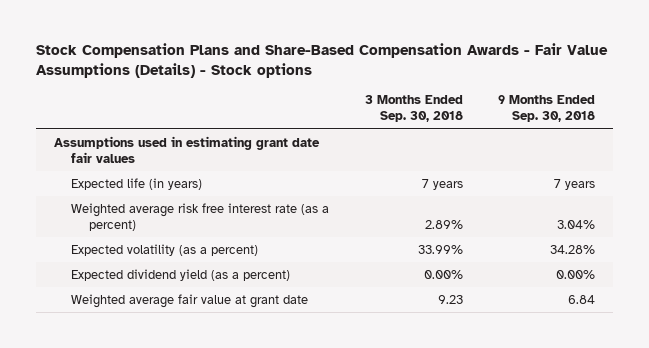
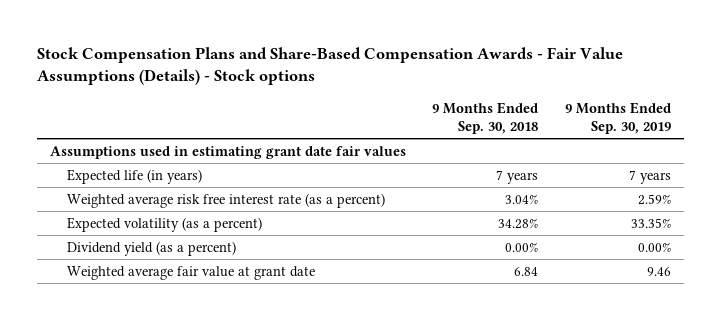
- | 3 Months Ended Sep. 30, 2018 | 9 Months Ended Sep. 30, 2018
+ | 9 Months Ended Sep. 30, 2018 | 9 Months Ended Sep. 30, 2019
- Expected dividend yield (as a percent) | 0.00% | 0.00%
+ Dividend yield (as a percent) | 0.00% | 0.00%

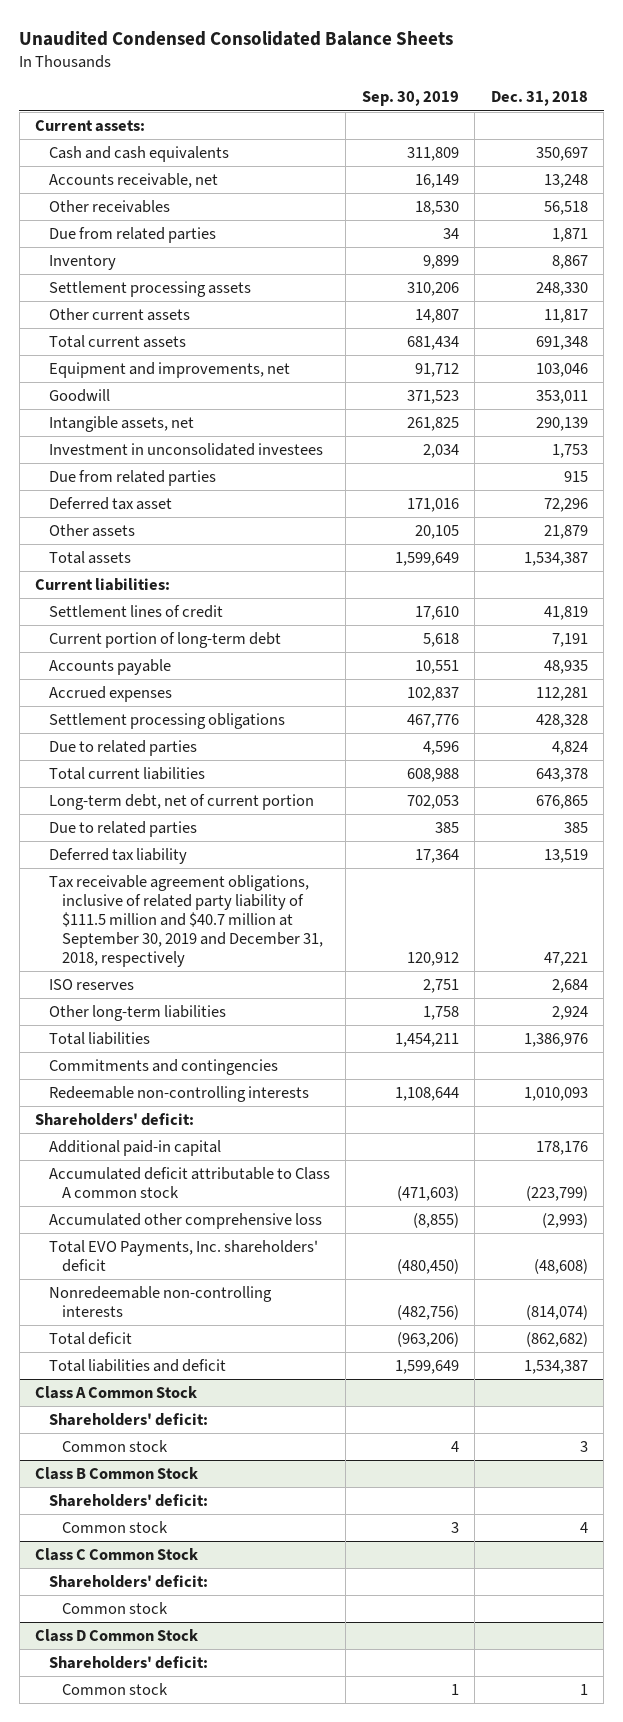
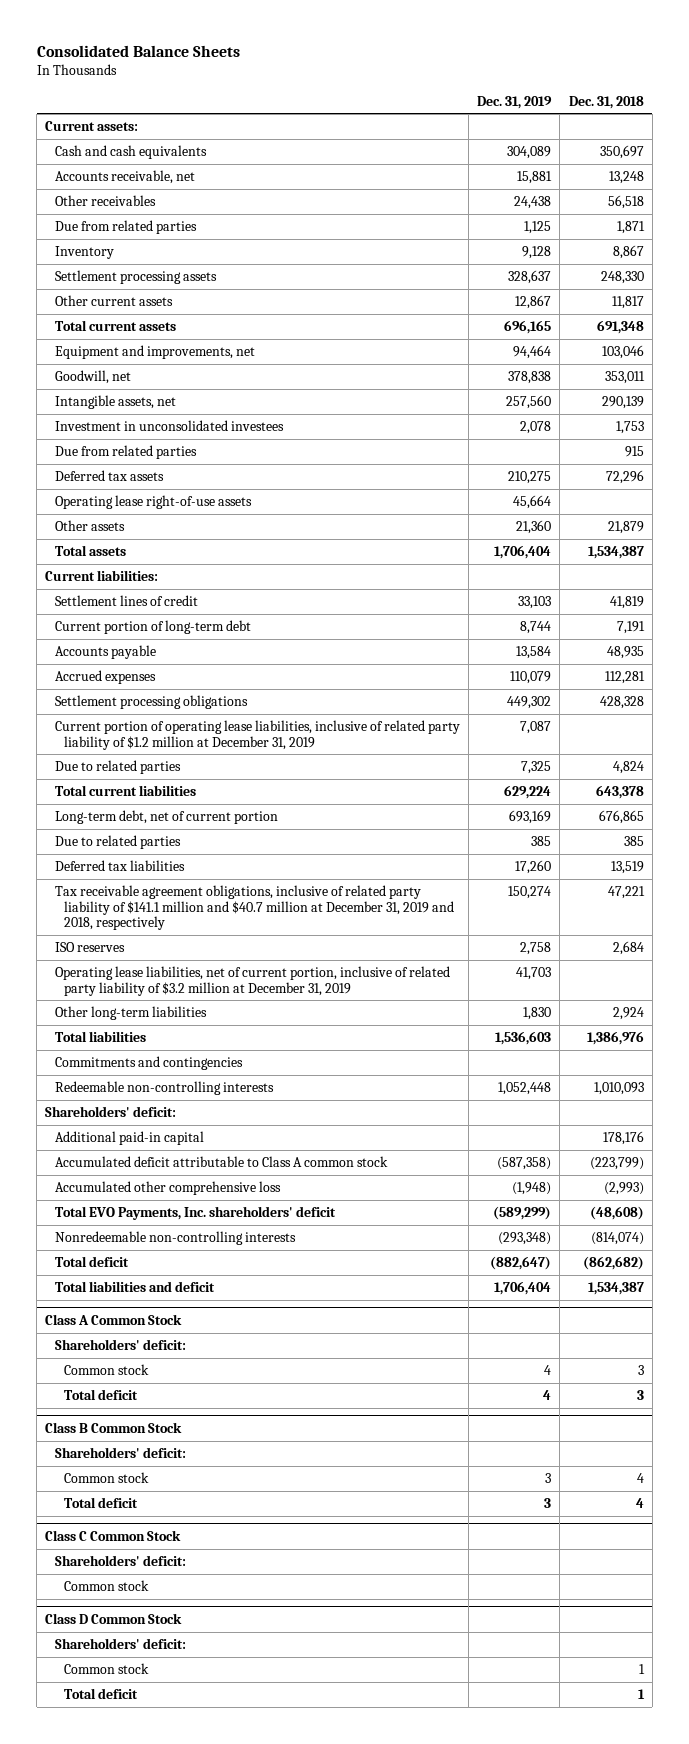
- Unaudited Condensed Consolidated Balance Sheets
+ Consolidated Balance Sheets
- | Sep. 30, 2019 | Dec. 31, 2018
+ | Dec. 31, 2019 | Dec. 31, 2018
- Goodwill | 371,523 | 353,011
+ Goodwill, net | 378,838 | 353,011
- Deferred tax asset | 171,016 | 72,296
+ Deferred tax assets | 210,275 | 72,296
+ Operating lease right-of-use assets | 45,664 |
+ Current portion of operating lease liabilities, inclusive of related party liability of $1.2 million at December 31, 2019 | 7,087 |
- Deferred tax liability | 17,364 | 13,519
- Tax receivable agreement obligations, inclusive of related party liability of $111.5 million and $40.7 million at September 30, 2019 and December 31, 2018, respectively | 120,912 | 47,221
+ Deferred tax liabilities | 17,260 | 13,519
+ Tax receivable agreement obligations, inclusive of related party liability of $141.1 million and $40.7 million at December 31, 2019 and 2018, respectively | 150,274 | 47,221
+ Operating lease liabilities, net of current portion, inclusive of related party liability of $3.2 million at December 31, 2019 | 41,703 |
@ Class A Common Stock
+ Total deficit | 4 | 3
@ Class B Common Stock
+ Total deficit | 3 | 4
@ Class D Common Stock
+ Total deficit | | 1

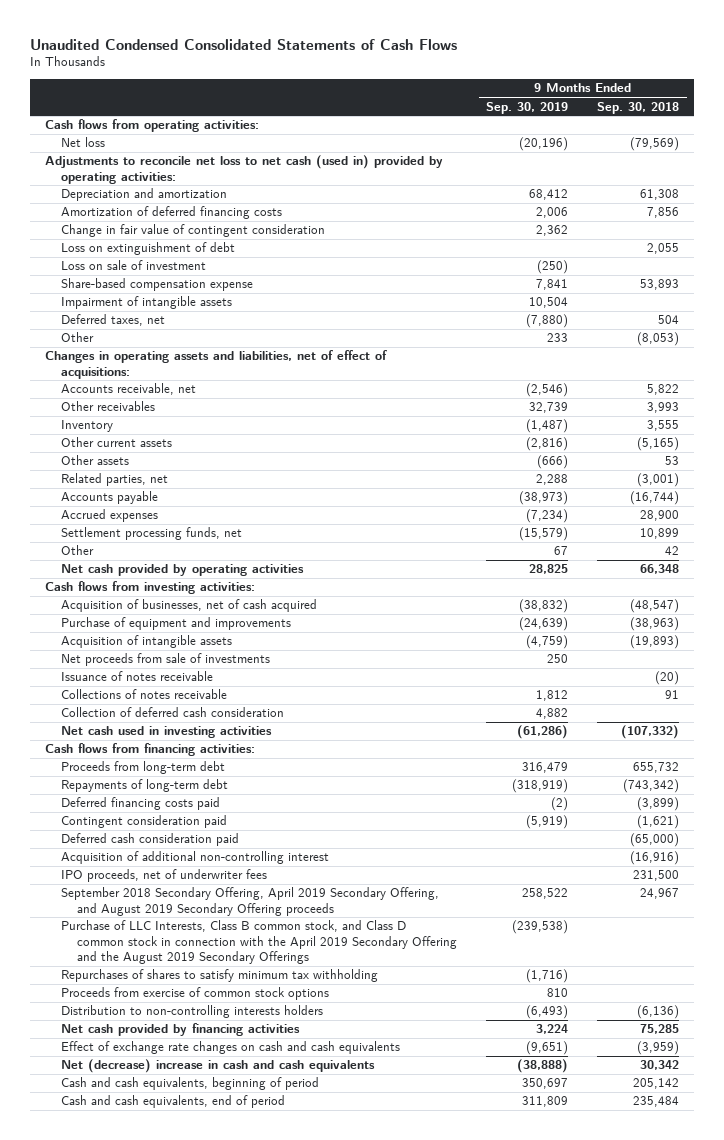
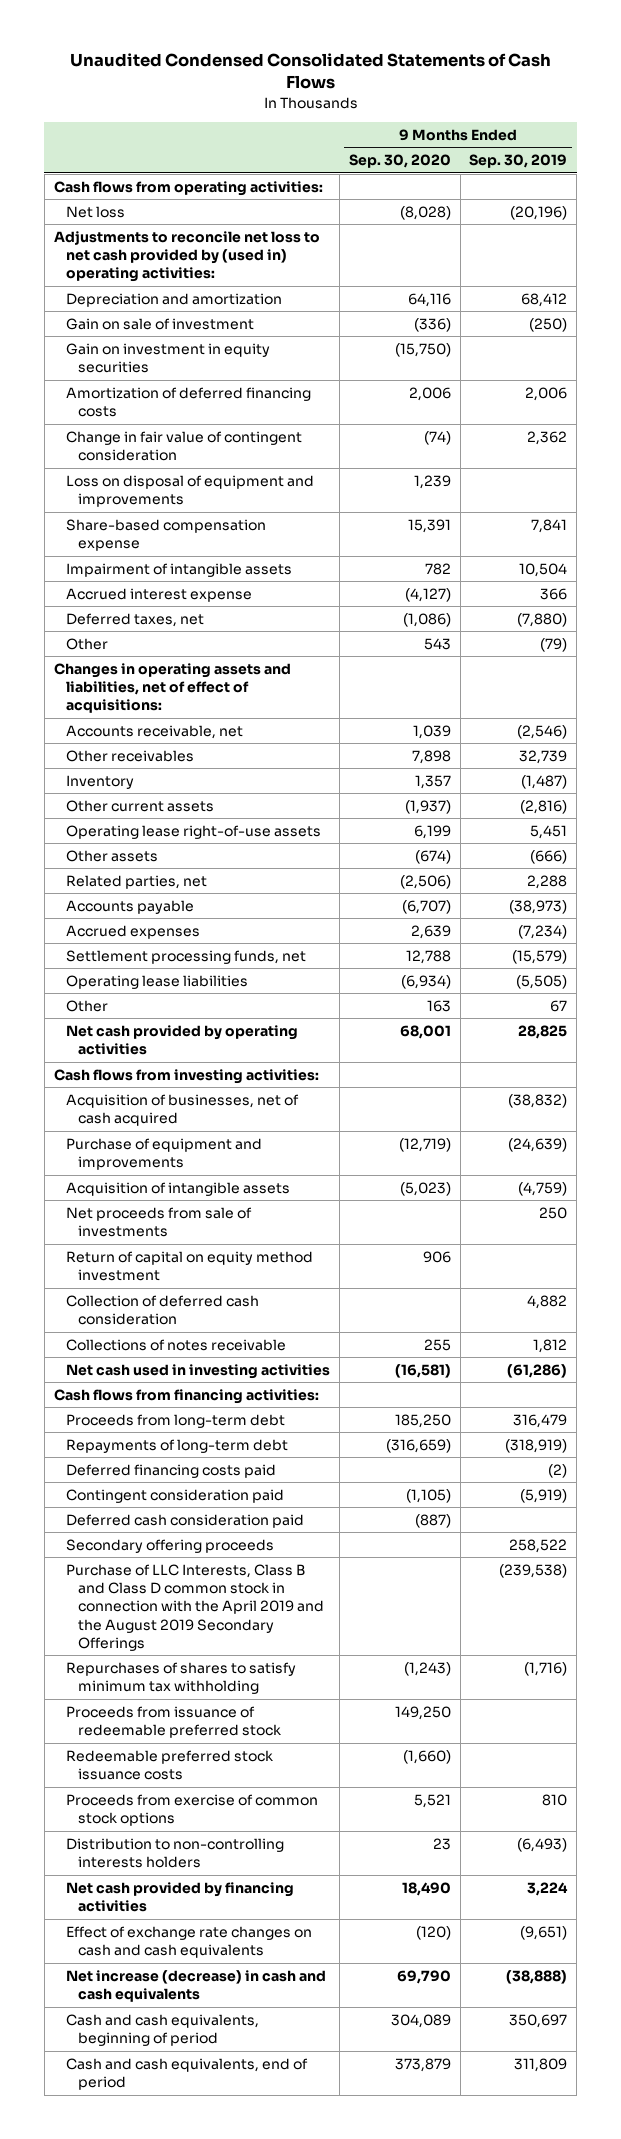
- | 9 Months Ended Sep. 30, 2019 | 9 Months Ended Sep. 30, 2018
+ | 9 Months Ended Sep. 30, 2020 | 9 Months Ended Sep. 30, 2019
- Adjustments to reconcile net loss to net cash (used in) provided by operating activities:
+ Adjustments to reconcile net loss to net cash provided by (used in) operating activities:
+ Gain on sale of investment | (336) | (250)
+ Gain on investment in equity securities | (15,750) |
- Loss on extinguishment of debt | | 2,055
- Loss on sale of investment | (250) |
+ Loss on disposal of equipment and improvements | 1,239 |
+ Accrued interest expense | (4,127) | 366
- Other | 233 | (8,053)
+ Other | 543 | (79)
+ Operating lease right-of-use assets | 6,199 | 5,451
+ Operating lease liabilities | (6,934) | (5,505)
- Issuance of notes receivable | | (20)
+ Return of capital on equity method investment | 906 |
moved down: Collections of notes receivable | 255 | 1,812
- Acquisition of additional non-controlling interest | | (16,916)
- IPO proceeds, net of underwriter fees | | 231,500
- September 2018 Secondary Offering, April 2019 Secondary Offering, and August 2019 Secondary Offering proceeds | 258,522 | 24,967
- Purchase of LLC Interests, Class B common stock, and Class D common stock in connection with the April 2019 Secondary Offering and the August 2019 Secondary Offerings | (239,538) |
+ Secondary offering proceeds | | 258,522
+ Purchase of LLC Interests, Class B and Class D common stock in connection with the April 2019 and the August 2019 Secondary Offerings | | (239,538)
+ Proceeds from issuance of redeemable preferred stock | 149,250 |
+ Redeemable preferred stock issuance costs | (1,660) |
- Net (decrease) increase in cash and cash equivalents | (38,888) | 30,342
+ Net increase (decrease) in cash and cash equivalents | 69,790 | (38,888)

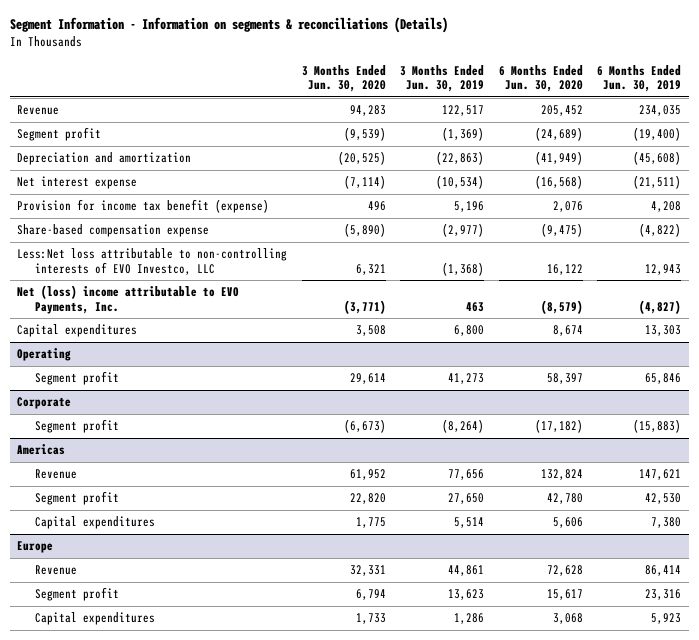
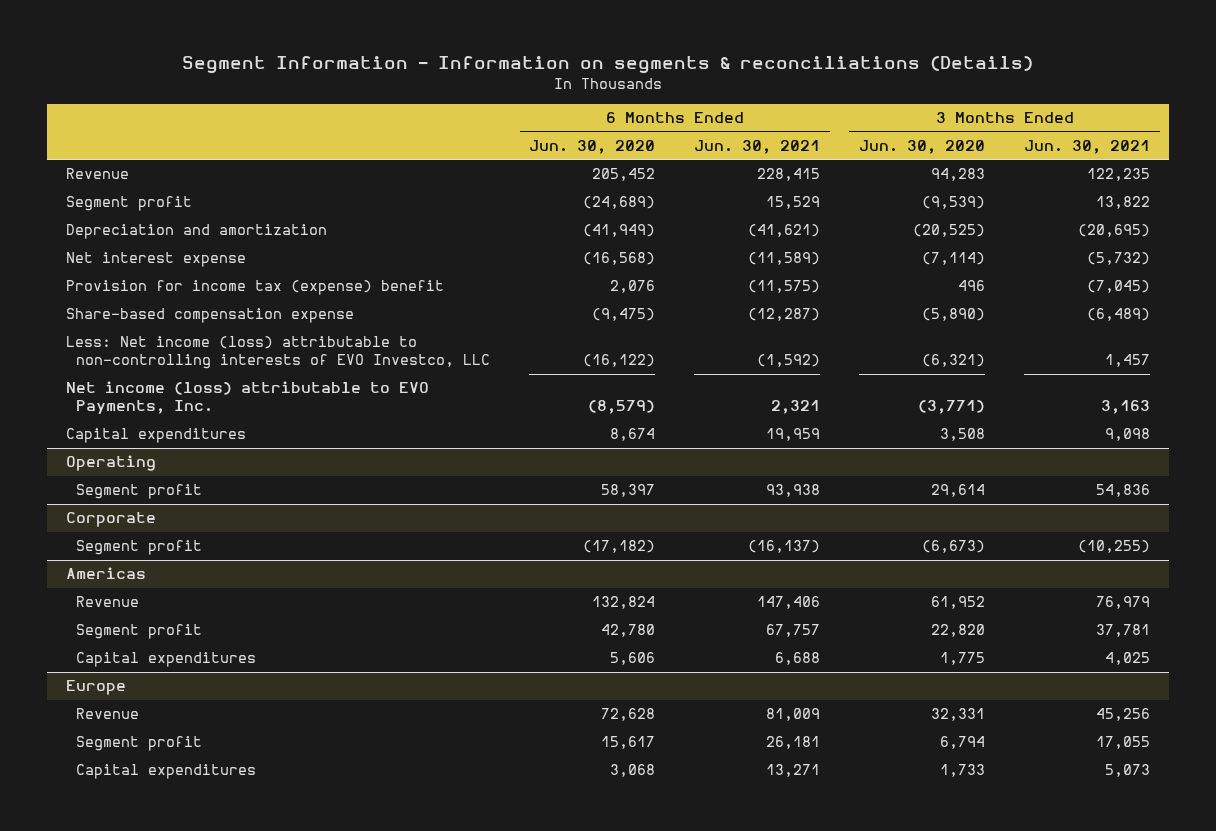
- | 3 Months Ended Jun. 30, 2020 | 3 Months Ended Jun. 30, 2019 | 6 Months Ended Jun. 30, 2020 | 6 Months Ended Jun. 30, 2019
+ | 6 Months Ended Jun. 30, 2020 | 6 Months Ended Jun. 30, 2021 | 3 Months Ended Jun. 30, 2020 | 3 Months Ended Jun. 30, 2021
- Provision for income tax benefit (expense) | 496 | 5,196 | 2,076 | 4,208
+ Provision for income tax (expense) benefit | 2,076 | (11,575) | 496 | (7,045)
- Less:Net loss attributable to non-controlling interests of EVO Investco, LLC | 6,321 | (1,368) | 16,122 | 12,943
- Net (loss) income attributable to EVO Payments, Inc. | (3,771) | 463 | (8,579) | (4,827)
+ Less: Net income (loss) attributable to non-controlling interests of EVO Investco, LLC | (16,122) | (1,592) | (6,321) | 1,457
+ Net income (loss) attributable to EVO Payments, Inc. | (8,579) | 2,321 | (3,771) | 3,163

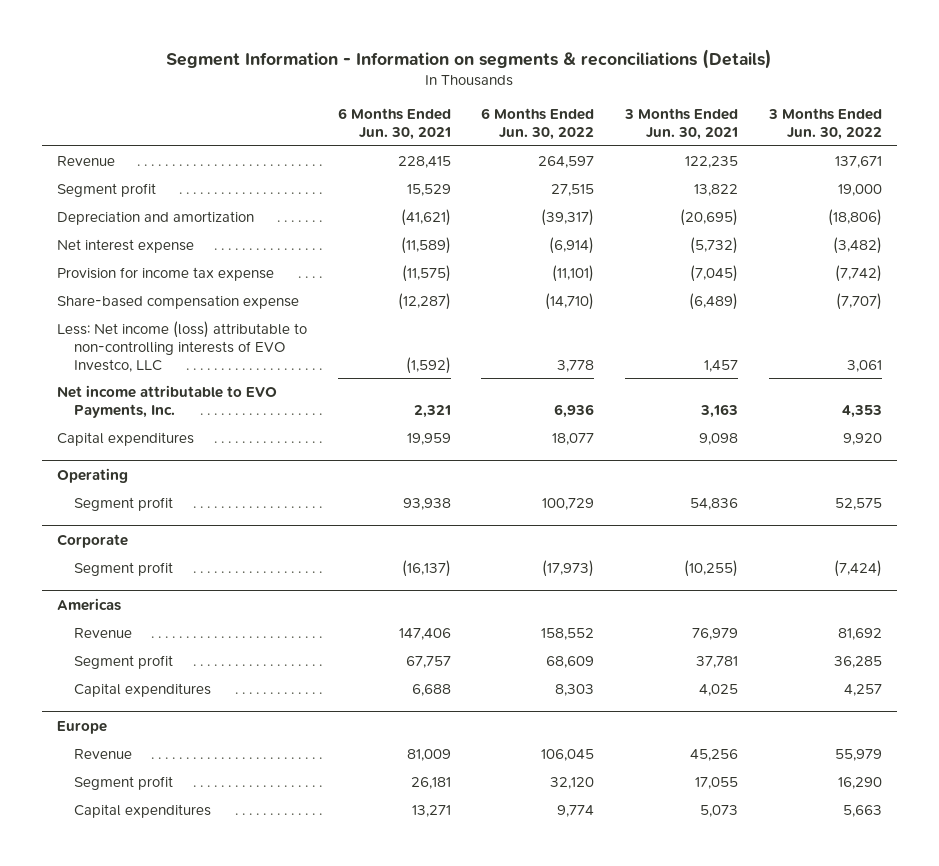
- | 6 Months Ended Jun. 30, 2020 | 6 Months Ended Jun. 30, 2021 | 3 Months Ended Jun. 30, 2020 | 3 Months Ended Jun. 30, 2021
+ | 6 Months Ended Jun. 30, 2021 | 6 Months Ended Jun. 30, 2022 | 3 Months Ended Jun. 30, 2021 | 3 Months Ended Jun. 30, 2022
- Provision for income tax (expense) benefit | 2,076 | (11,575) | 496 | (7,045)
+ Provision for income tax expense | (11,575) | (11,101) | (7,045) | (7,742)
- Net income (loss) attributable to EVO Payments, Inc. | (8,579) | 2,321 | (3,771) | 3,163
+ Net income attributable to EVO Payments, Inc. | 2,321 | 6,936 | 3,163 | 4,353

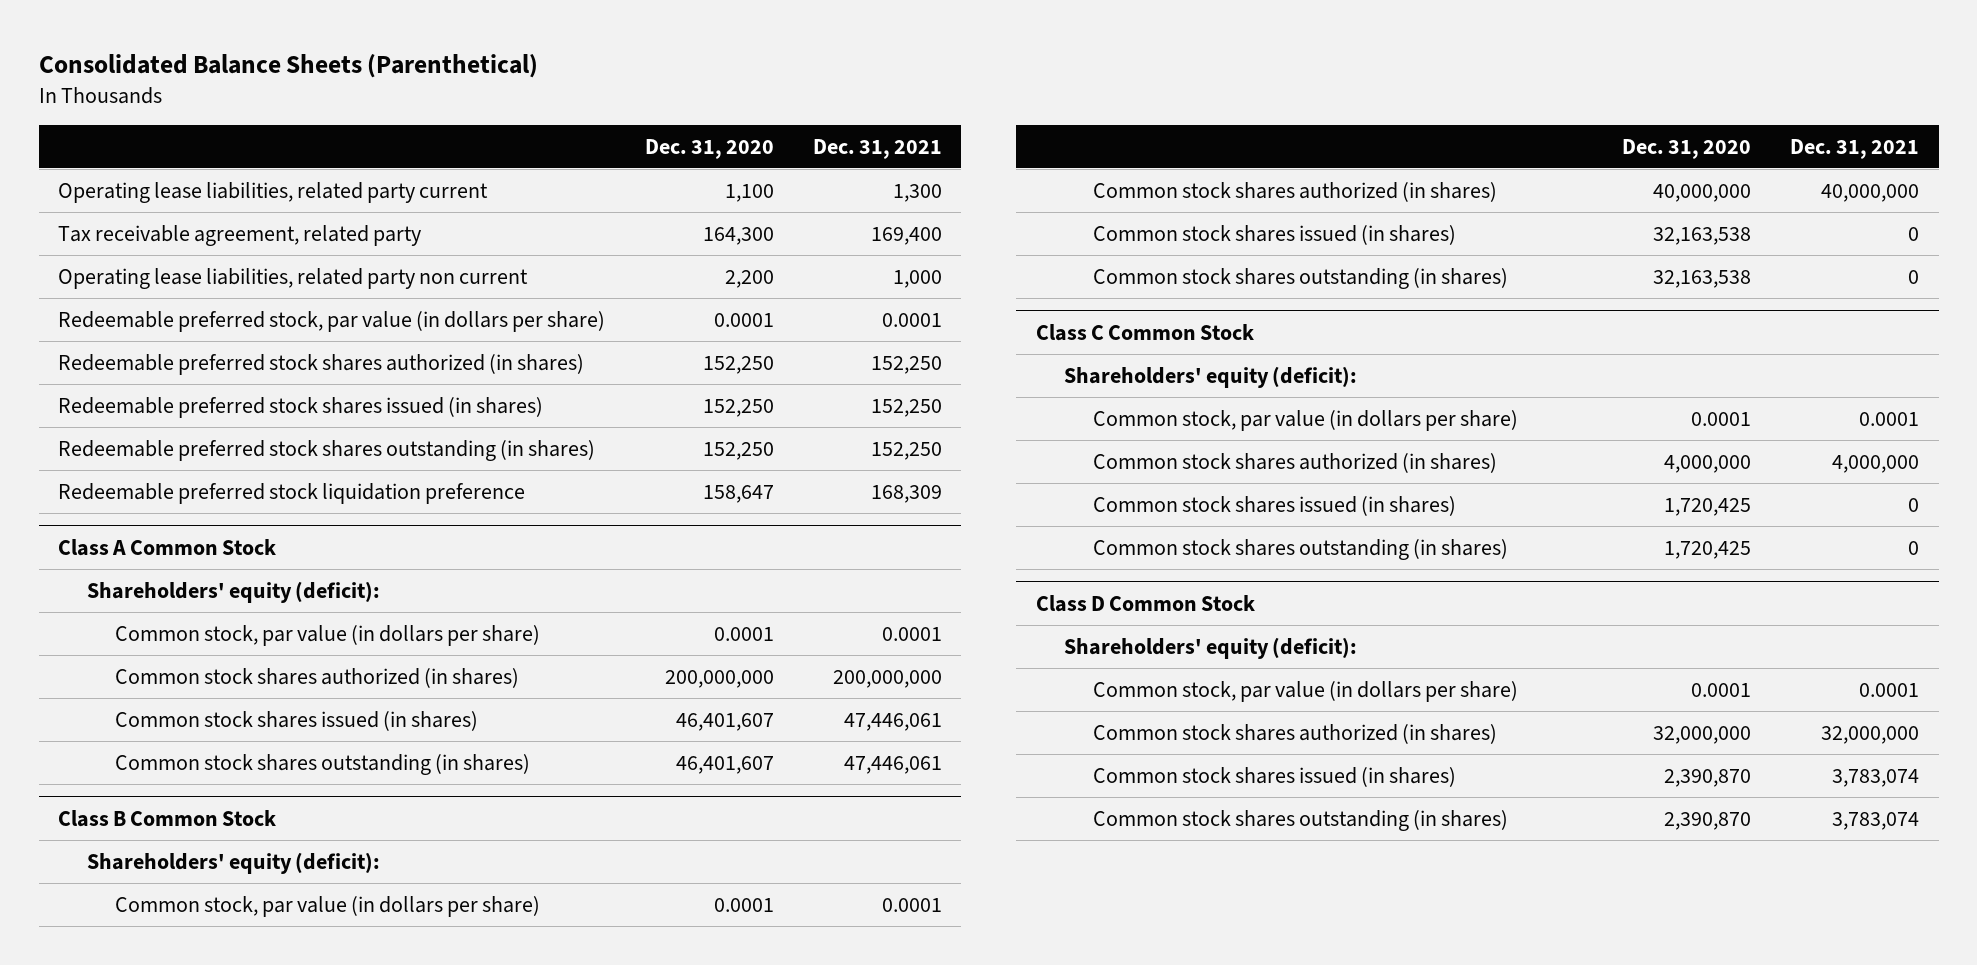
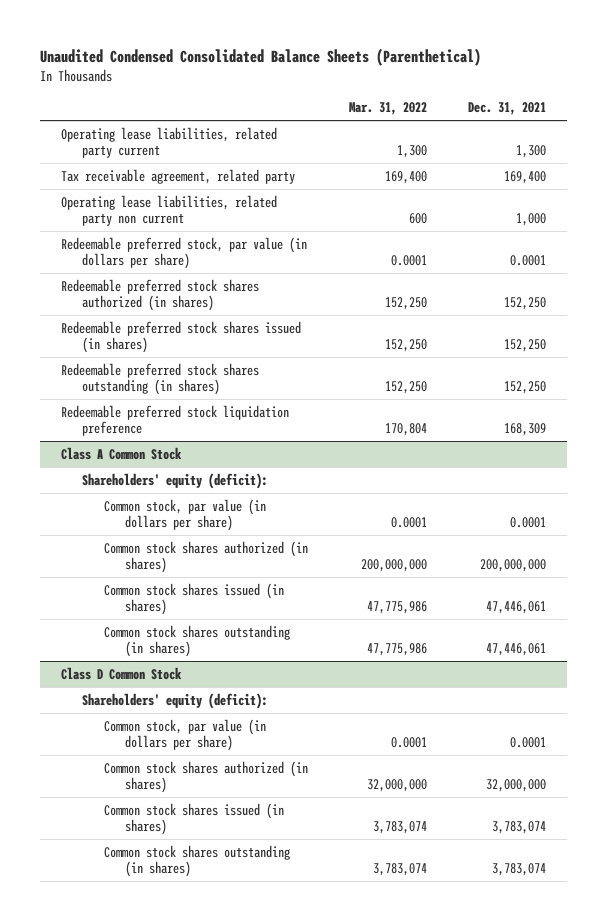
- Consolidated Balance Sheets (Parenthetical)
+ Unaudited Condensed Consolidated Balance Sheets (Parenthetical)
- | Dec. 31, 2020 | Dec. 31, 2021
+ | Mar. 31, 2022 | Dec. 31, 2021
- Class B Common Stock
- Shareholders' equity (deficit):
- Common stock, par value (in dollars per share) | 0.0001 | 0.0001
- Common stock shares authorized (in shares) | 40,000,000 | 40,000,000
- Common stock shares issued (in shares) | 32,163,538 | 0
- Common stock shares outstanding (in shares) | 32,163,538 | 0
- Class C Common Stock
- Shareholders' equity (deficit):
- Common stock, par value (in dollars per share) | 0.0001 | 0.0001
- Common stock shares authorized (in shares) | 4,000,000 | 4,000,000
- Common stock shares issued (in shares) | 1,720,425 | 0
- Common stock shares outstanding (in shares) | 1,720,425 | 0

